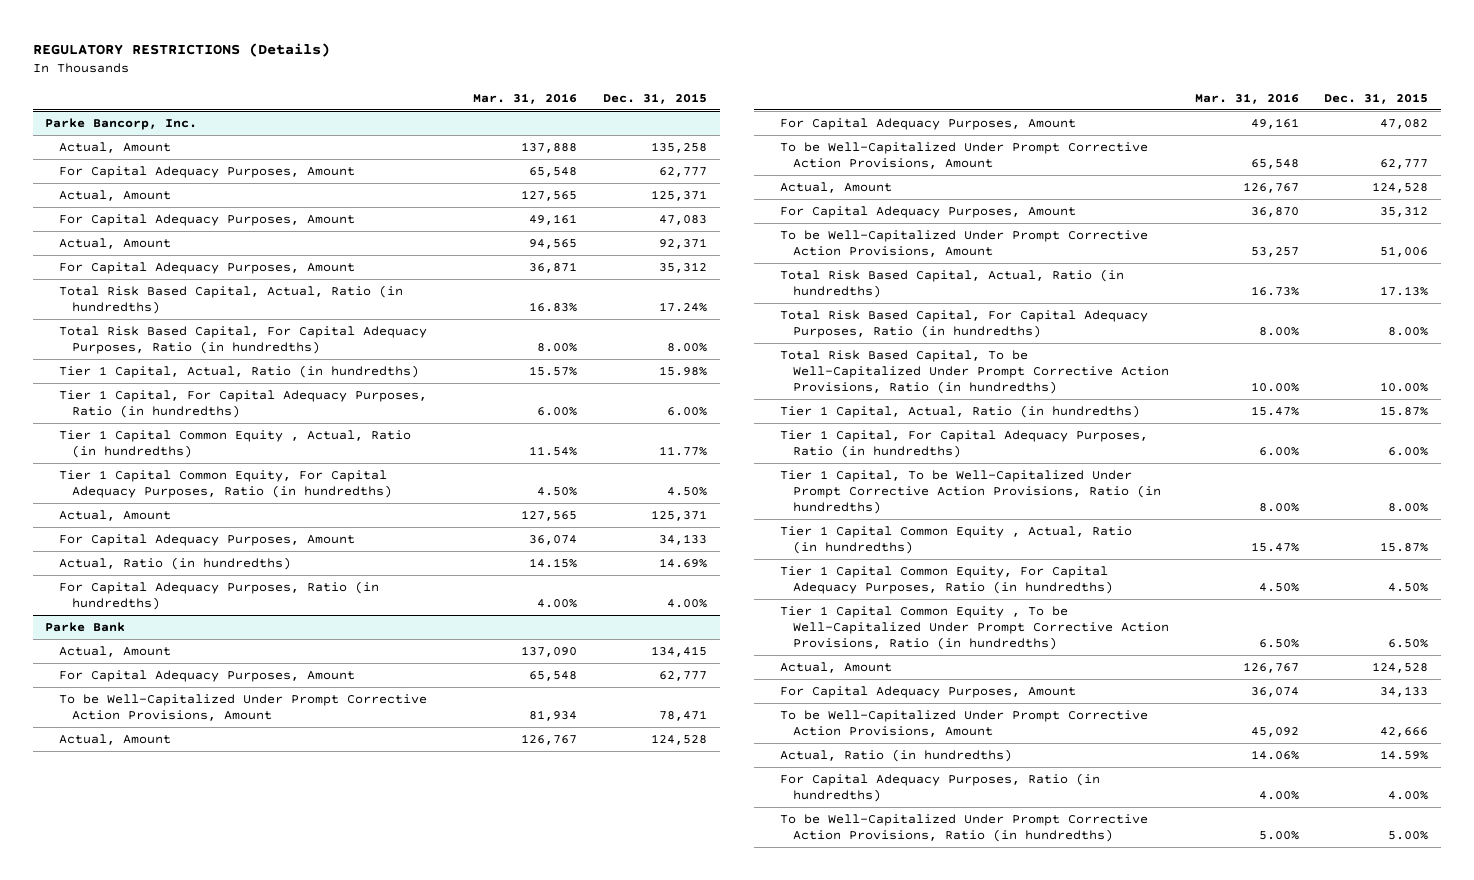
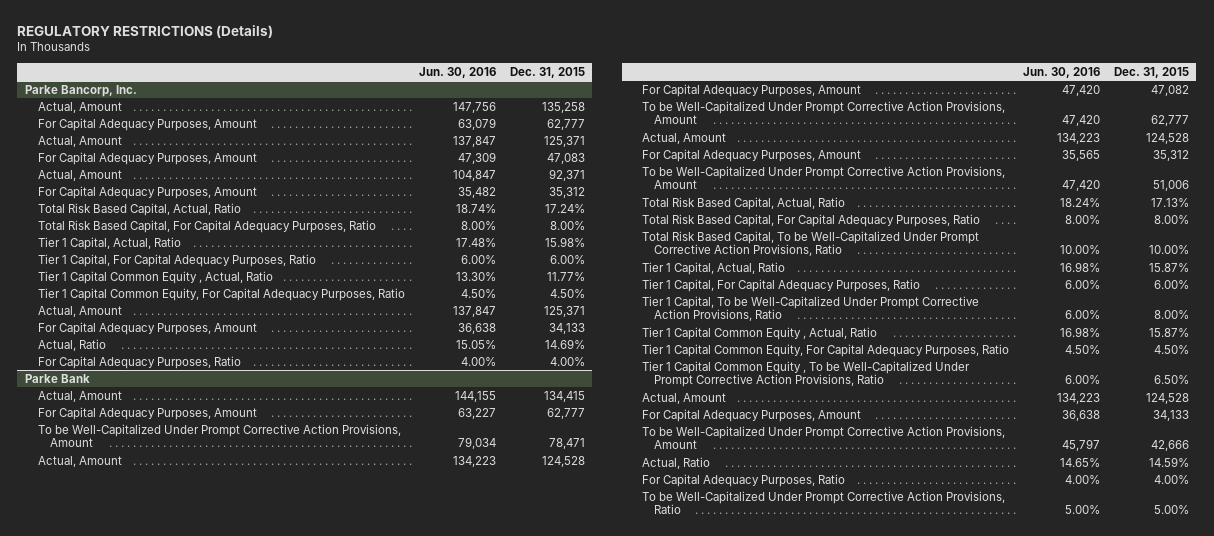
- | Mar. 31, 2016 | Dec. 31, 2015
+ | Jun. 30, 2016 | Dec. 31, 2015
@ Parke Bancorp, Inc.
- Total Risk Based Capital, Actual, Ratio (in hundredths) | 16.83% | 17.24%
- Total Risk Based Capital, For Capital Adequacy Purposes, Ratio (in hundredths) | 8.00% | 8.00%
- Tier 1 Capital, Actual, Ratio (in hundredths) | 15.57% | 15.98%
- Tier 1 Capital, For Capital Adequacy Purposes, Ratio (in hundredths) | 6.00% | 6.00%
- Tier 1 Capital Common Equity , Actual, Ratio (in hundredths) | 11.54% | 11.77%
- Tier 1 Capital Common Equity, For Capital Adequacy Purposes, Ratio (in hundredths) | 4.50% | 4.50%
+ Total Risk Based Capital, Actual, Ratio | 18.74% | 17.24%
+ Total Risk Based Capital, For Capital Adequacy Purposes, Ratio | 8.00% | 8.00%
+ Tier 1 Capital, Actual, Ratio | 17.48% | 15.98%
+ Tier 1 Capital, For Capital Adequacy Purposes, Ratio | 6.00% | 6.00%
+ Tier 1 Capital Common Equity , Actual, Ratio | 13.30% | 11.77%
+ Tier 1 Capital Common Equity, For Capital Adequacy Purposes, Ratio | 4.50% | 4.50%
- Actual, Ratio (in hundredths) | 14.15% | 14.69%
- For Capital Adequacy Purposes, Ratio (in hundredths) | 4.00% | 4.00%
+ Actual, Ratio | 15.05% | 14.69%
+ For Capital Adequacy Purposes, Ratio | 4.00% | 4.00%
@ Parke Bank
- Total Risk Based Capital, Actual, Ratio (in hundredths) | 16.73% | 17.13%
- Total Risk Based Capital, For Capital Adequacy Purposes, Ratio (in hundredths) | 8.00% | 8.00%
- Total Risk Based Capital, To be Well-Capitalized Under Prompt Corrective Action Provisions, Ratio (in hundredths) | 10.00% | 10.00%
- Tier 1 Capital, Actual, Ratio (in hundredths) | 15.47% | 15.87%
- Tier 1 Capital, For Capital Adequacy Purposes, Ratio (in hundredths) | 6.00% | 6.00%
- Tier 1 Capital, To be Well-Capitalized Under Prompt Corrective Action Provisions, Ratio (in hundredths) | 8.00% | 8.00%
- Tier 1 Capital Common Equity , Actual, Ratio (in hundredths) | 15.47% | 15.87%
- Tier 1 Capital Common Equity, For Capital Adequacy Purposes, Ratio (in hundredths) | 4.50% | 4.50%
- Tier 1 Capital Common Equity , To be Well-Capitalized Under Prompt Corrective Action Provisions, Ratio (in hundredths) | 6.50% | 6.50%
+ Total Risk Based Capital, Actual, Ratio | 18.24% | 17.13%
+ Total Risk Based Capital, For Capital Adequacy Purposes, Ratio | 8.00% | 8.00%
+ Total Risk Based Capital, To be Well-Capitalized Under Prompt Corrective Action Provisions, Ratio | 10.00% | 10.00%
+ Tier 1 Capital, Actual, Ratio | 16.98% | 15.87%
+ Tier 1 Capital, For Capital Adequacy Purposes, Ratio | 6.00% | 6.00%
+ Tier 1 Capital, To be Well-Capitalized Under Prompt Corrective Action Provisions, Ratio | 6.00% | 8.00%
+ Tier 1 Capital Common Equity , Actual, Ratio | 16.98% | 15.87%
+ Tier 1 Capital Common Equity, For Capital Adequacy Purposes, Ratio | 4.50% | 4.50%
+ Tier 1 Capital Common Equity , To be Well-Capitalized Under Prompt Corrective Action Provisions, Ratio | 6.00% | 6.50%
- Actual, Ratio (in hundredths) | 14.06% | 14.59%
- For Capital Adequacy Purposes, Ratio (in hundredths) | 4.00% | 4.00%
- To be Well-Capitalized Under Prompt Corrective Action Provisions, Ratio (in hundredths) | 5.00% | 5.00%
+ Actual, Ratio | 14.65% | 14.59%
+ For Capital Adequacy Purposes, Ratio | 4.00% | 4.00%
+ To be Well-Capitalized Under Prompt Corrective Action Provisions, Ratio | 5.00% | 5.00%

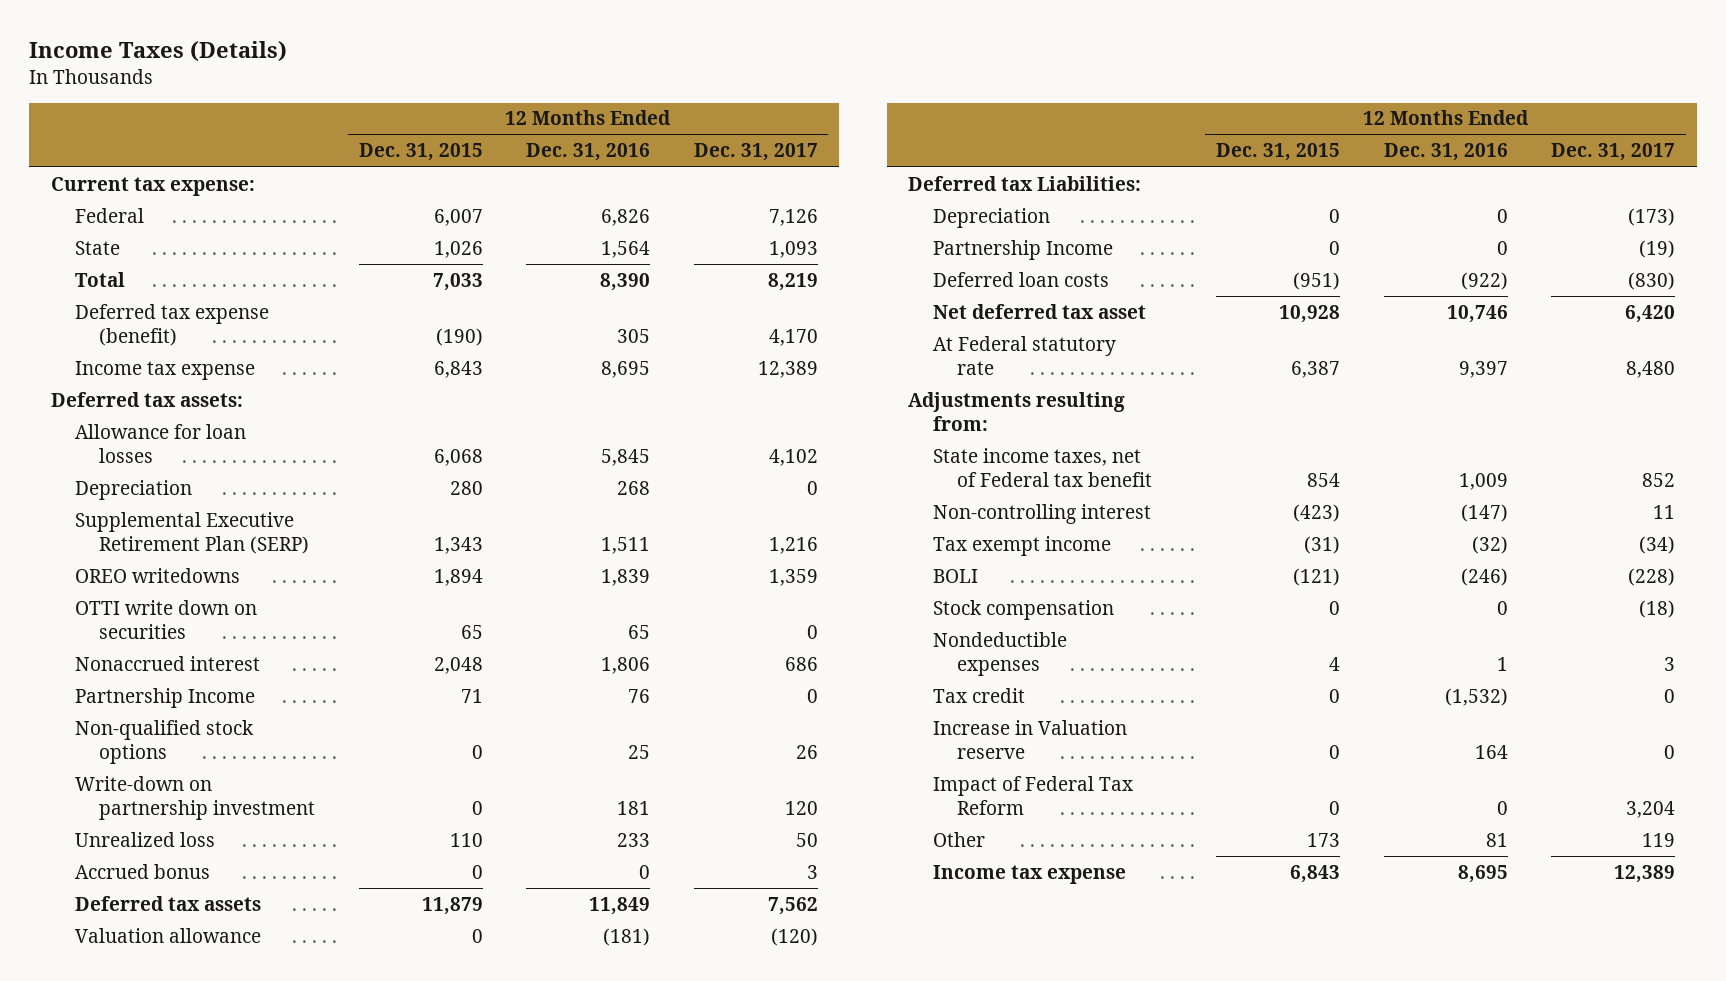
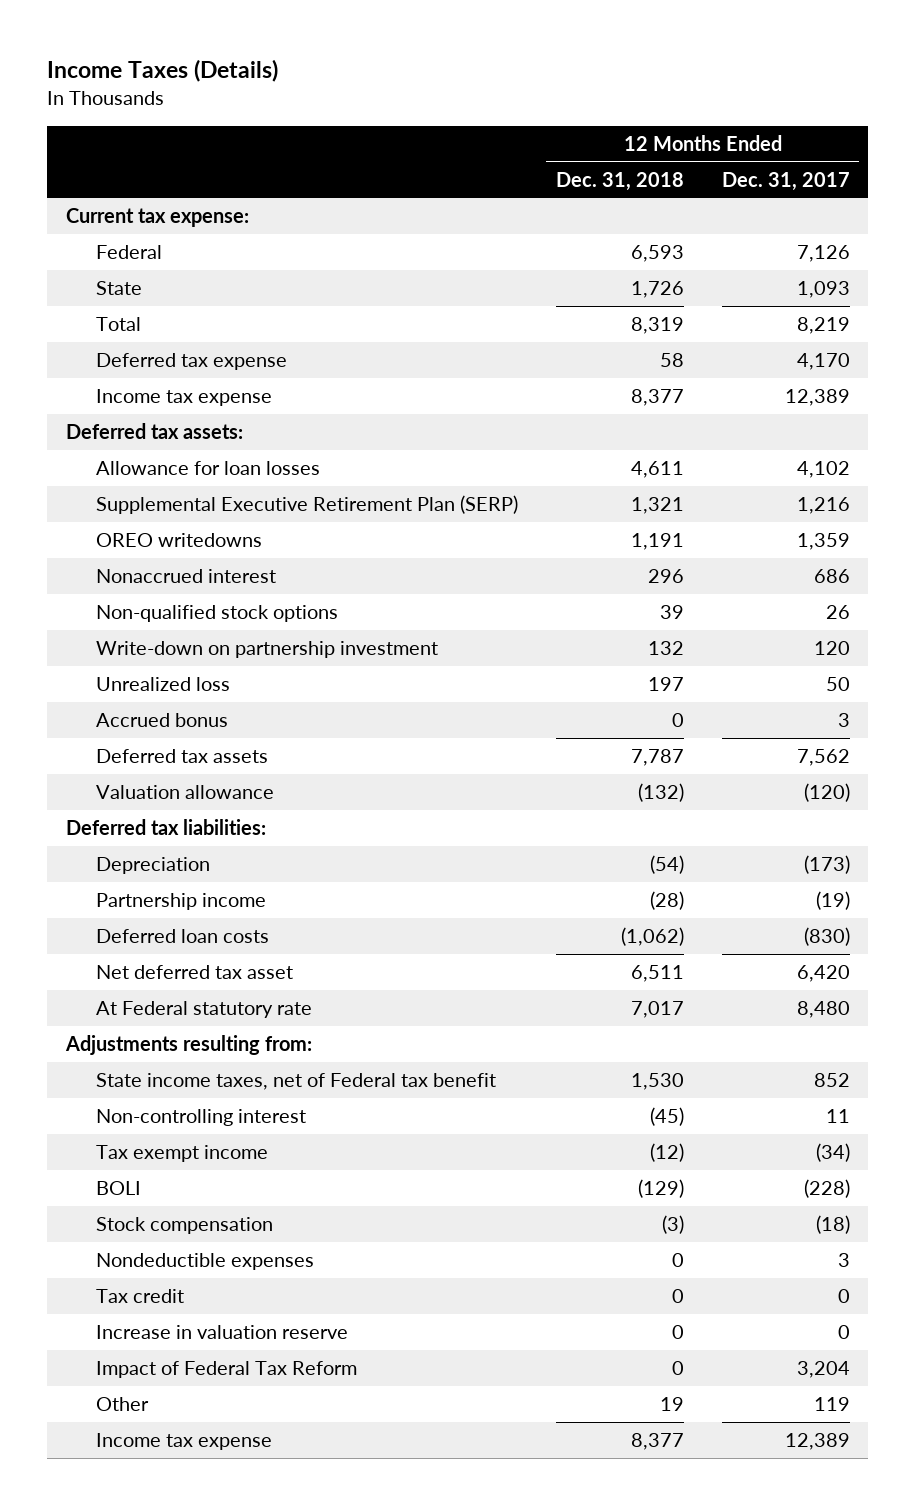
- | 12 Months Ended Dec. 31, 2015 | 12 Months Ended Dec. 31, 2016 | 12 Months Ended Dec. 31, 2017
+ | 12 Months Ended Dec. 31, 2018 | 12 Months Ended Dec. 31, 2017
- Deferred tax expense (benefit) | (190) | 305 | 4,170
+ Deferred tax expense | 58 | 4,170
- Depreciation | 280 | 268 | 0
- OTTI write down on securities | 65 | 65 | 0
- Partnership Income | 71 | 76 | 0
- Deferred tax Liabilities:
+ Deferred tax liabilities:
- Partnership Income | 0 | 0 | (19)
+ Partnership income | (28) | (19)
- Increase in Valuation reserve | 0 | 164 | 0
+ Increase in valuation reserve | 0 | 0

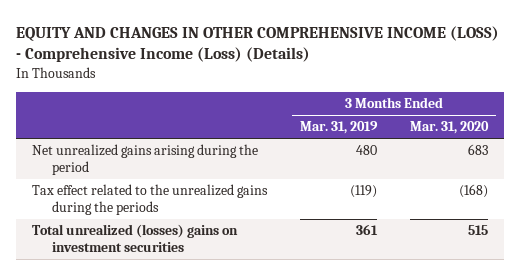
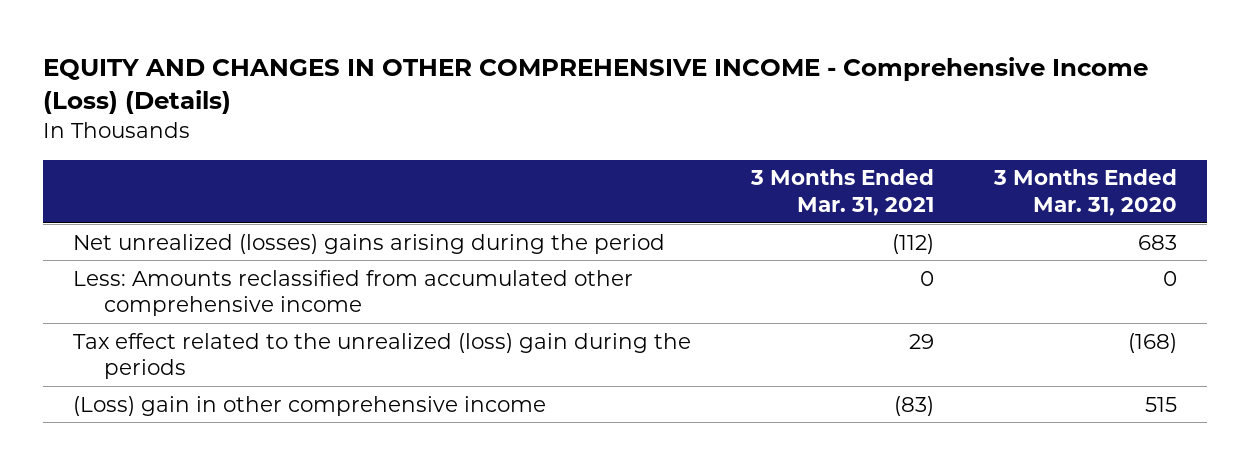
- EQUITY AND CHANGES IN OTHER COMPREHENSIVE INCOME (LOSS) - Comprehensive Income (Loss) (Details)
+ EQUITY AND CHANGES IN OTHER COMPREHENSIVE INCOME - Comprehensive Income (Loss) (Details)
- | 3 Months Ended Mar. 31, 2019 | 3 Months Ended Mar. 31, 2020
+ | 3 Months Ended Mar. 31, 2021 | 3 Months Ended Mar. 31, 2020
- Net unrealized gains arising during the period | 480 | 683
- Tax effect related to the unrealized gains during the periods | (119) | (168)
- Total unrealized (losses) gains on investment securities | 361 | 515
+ Net unrealized (losses) gains arising during the period | (112) | 683
+ Less: Amounts reclassified from accumulated other comprehensive income | 0 | 0
+ Tax effect related to the unrealized (loss) gain during the periods | 29 | (168)
+ (Loss) gain in other comprehensive income | (83) | 515

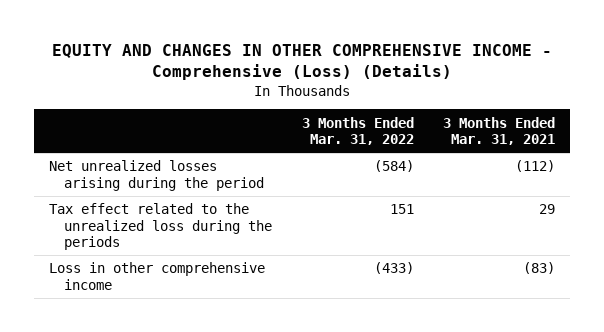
- EQUITY AND CHANGES IN OTHER COMPREHENSIVE INCOME - Comprehensive Income (Loss) (Details)
+ EQUITY AND CHANGES IN OTHER COMPREHENSIVE INCOME - Comprehensive (Loss) (Details)
- | 3 Months Ended Mar. 31, 2021 | 3 Months Ended Mar. 31, 2020
+ | 3 Months Ended Mar. 31, 2022 | 3 Months Ended Mar. 31, 2021
- Net unrealized (losses) gains arising during the period | (112) | 683
- Less: Amounts reclassified from accumulated other comprehensive income | 0 | 0
- Tax effect related to the unrealized (loss) gain during the periods | 29 | (168)
- (Loss) gain in other comprehensive income | (83) | 515
+ Net unrealized losses arising during the period | (584) | (112)
+ Tax effect related to the unrealized loss during the periods | 151 | 29
+ Loss in other comprehensive income | (433) | (83)

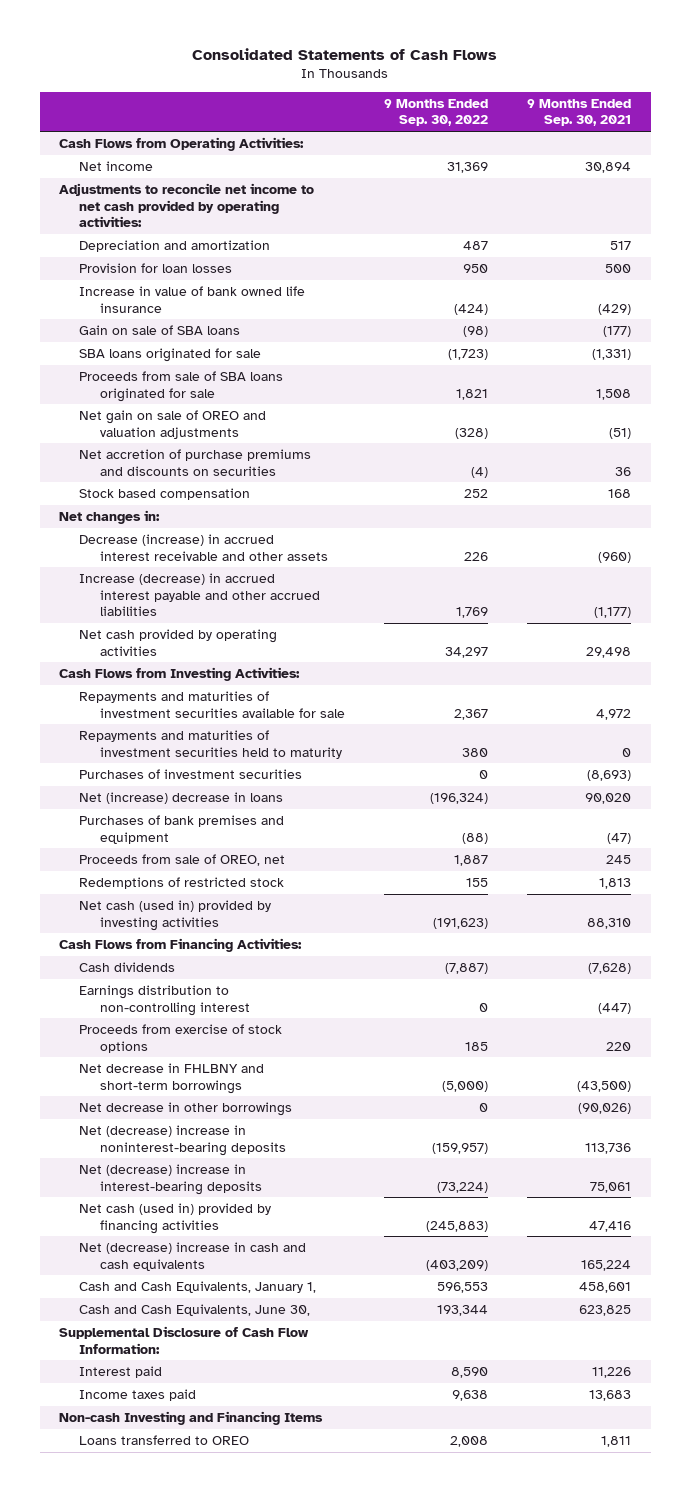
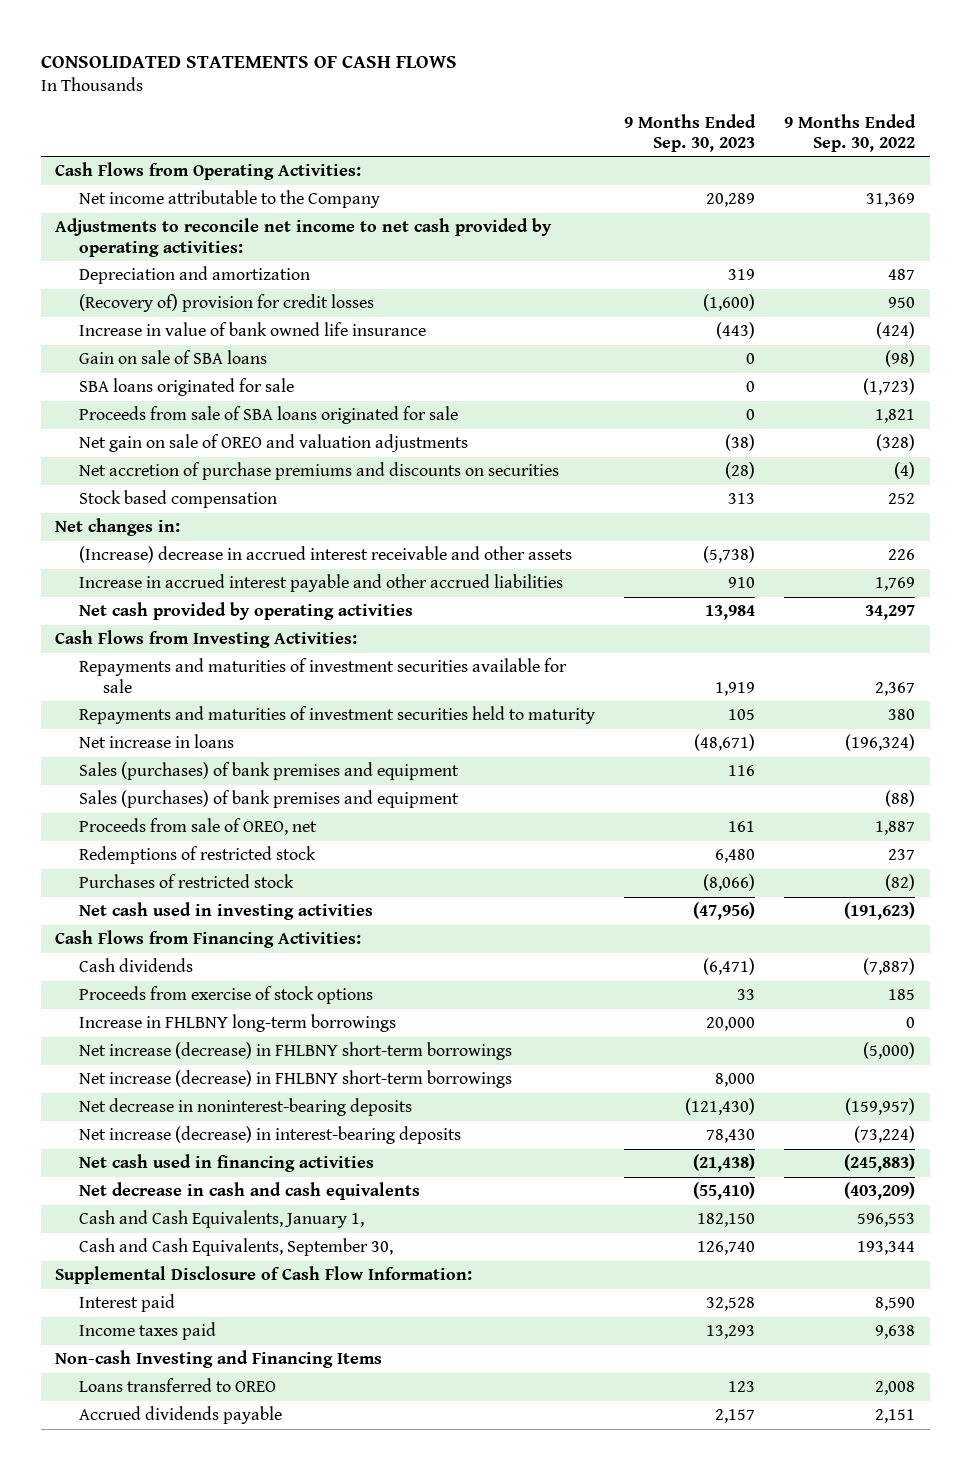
- Consolidated Statements of Cash Flows
+ CONSOLIDATED STATEMENTS OF CASH FLOWS
- | 9 Months Ended Sep. 30, 2022 | 9 Months Ended Sep. 30, 2021
+ | 9 Months Ended Sep. 30, 2023 | 9 Months Ended Sep. 30, 2022
- Net income | 31,369 | 30,894
+ Net income attributable to the Company | 20,289 | 31,369
- Provision for loan losses | 950 | 500
+ (Recovery of) provision for credit losses | (1,600) | 950
- Decrease (increase) in accrued interest receivable and other assets | 226 | (960)
- Increase (decrease) in accrued interest payable and other accrued liabilities | 1,769 | (1,177)
+ (Increase) decrease in accrued interest receivable and other assets | (5,738) | 226
+ Increase in accrued interest payable and other accrued liabilities | 910 | 1,769
- Purchases of investment securities | 0 | (8,693)
- Net (increase) decrease in loans | (196,324) | 90,020
- Purchases of bank premises and equipment | (88) | (47)
+ Net increase in loans | (48,671) | (196,324)
+ Sales (purchases) of bank premises and equipment | 116 |
+ Sales (purchases) of bank premises and equipment | | (88)
- Redemptions of restricted stock | 155 | 1,813
- Net cash (used in) provided by investing activities | (191,623) | 88,310
+ Redemptions of restricted stock | 6,480 | 237
+ Purchases of restricted stock | (8,066) | (82)
+ Net cash used in investing activities | (47,956) | (191,623)
- Earnings distribution to non-controlling interest | 0 | (447)
- Net decrease in FHLBNY and short-term borrowings | (5,000) | (43,500)
- Net decrease in other borrowings | 0 | (90,026)
- Net (decrease) increase in noninterest-bearing deposits | (159,957) | 113,736
- Net (decrease) increase in interest-bearing deposits | (73,224) | 75,061
- Net cash (used in) provided by financing activities | (245,883) | 47,416
- Net (decrease) increase in cash and cash equivalents | (403,209) | 165,224
+ Increase in FHLBNY long-term borrowings | 20,000 | 0
+ Net increase (decrease) in FHLBNY short-term borrowings | | (5,000)
+ Net increase (decrease) in FHLBNY short-term borrowings | 8,000 |
+ Net decrease in noninterest-bearing deposits | (121,430) | (159,957)
+ Net increase (decrease) in interest-bearing deposits | 78,430 | (73,224)
+ Net cash used in financing activities | (21,438) | (245,883)
+ Net decrease in cash and cash equivalents | (55,410) | (403,209)
- Cash and Cash Equivalents, June 30, | 193,344 | 623,825
+ Cash and Cash Equivalents, September 30, | 126,740 | 193,344
+ Accrued dividends payable | 2,157 | 2,151

